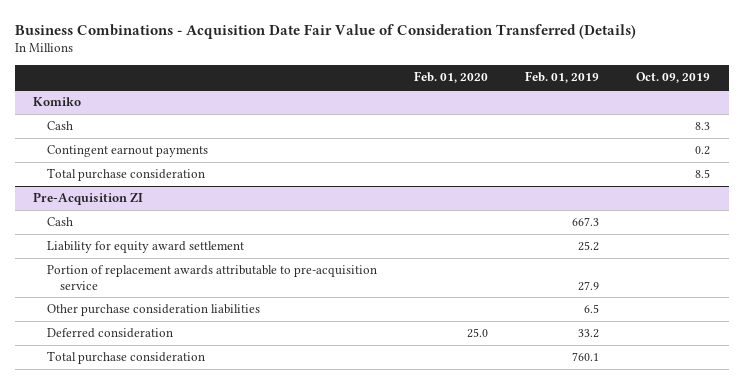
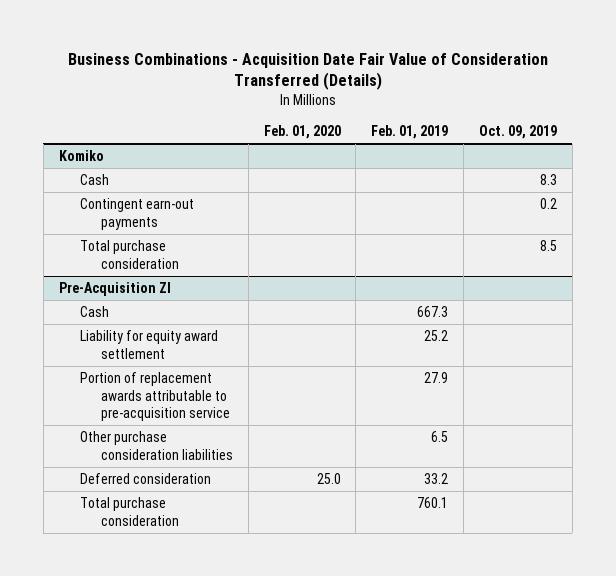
@ Komiko
- Contingent earnout payments | | | 0.2
+ Contingent earn-out payments | | | 0.2

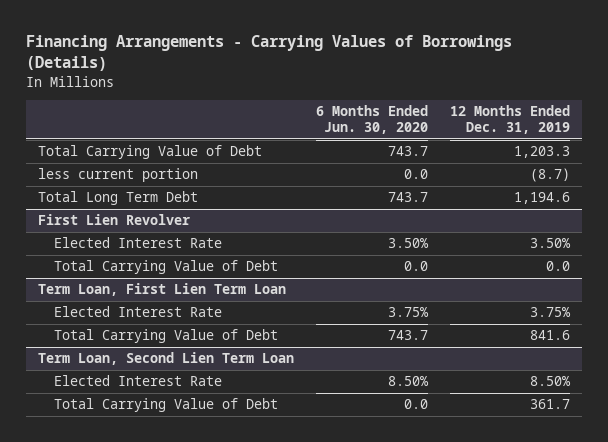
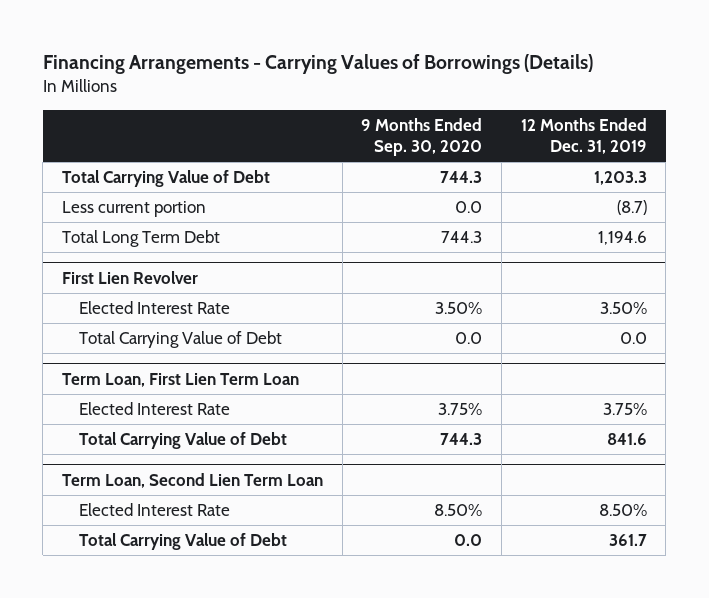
- | 6 Months Ended Jun. 30, 2020 | 12 Months Ended Dec. 31, 2019
+ | 9 Months Ended Sep. 30, 2020 | 12 Months Ended Dec. 31, 2019
- less current portion | 0.0 | (8.7)
+ Less current portion | 0.0 | (8.7)

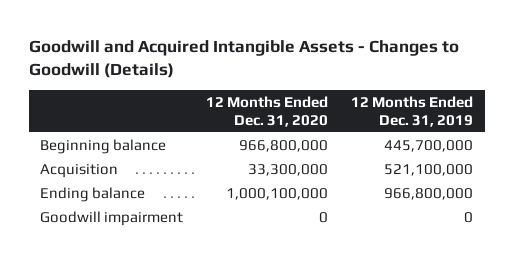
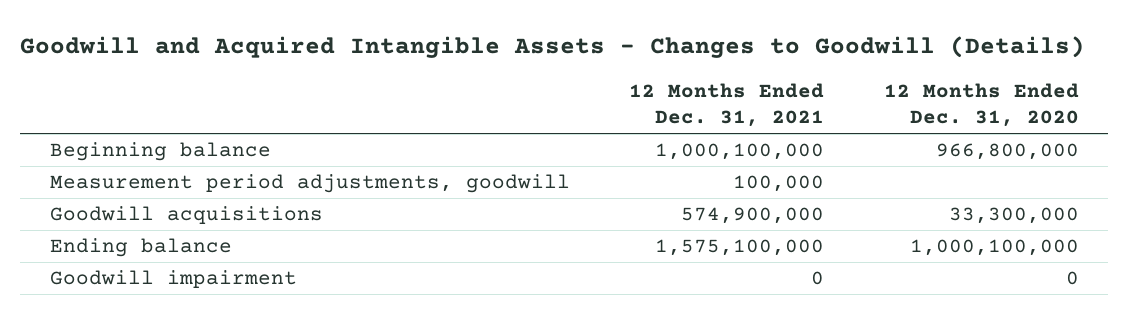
- | 12 Months Ended Dec. 31, 2020 | 12 Months Ended Dec. 31, 2019
+ | 12 Months Ended Dec. 31, 2021 | 12 Months Ended Dec. 31, 2020
- Acquisition | 33,300,000 | 521,100,000
+ Measurement period adjustments, goodwill | 100,000 |
+ Goodwill acquisitions | 574,900,000 | 33,300,000

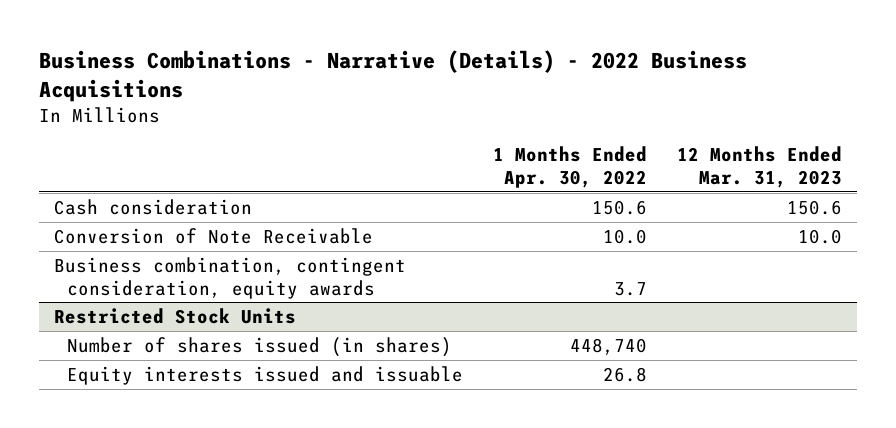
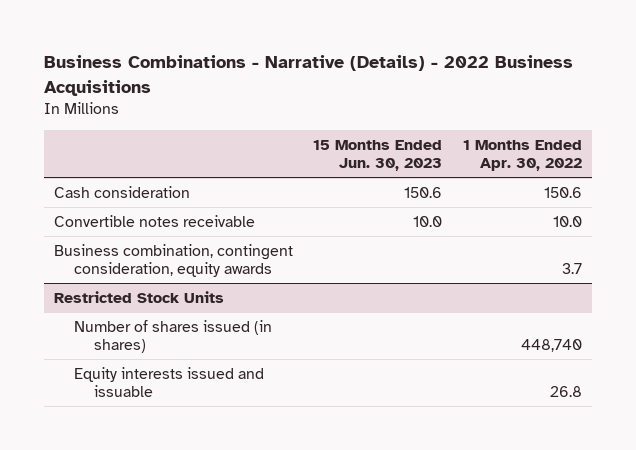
- | 1 Months Ended Apr. 30, 2022 | 12 Months Ended Mar. 31, 2023
+ | 15 Months Ended Jun. 30, 2023 | 1 Months Ended Apr. 30, 2022
- Conversion of Note Receivable | 10.0 | 10.0
+ Convertible notes receivable | 10.0 | 10.0

